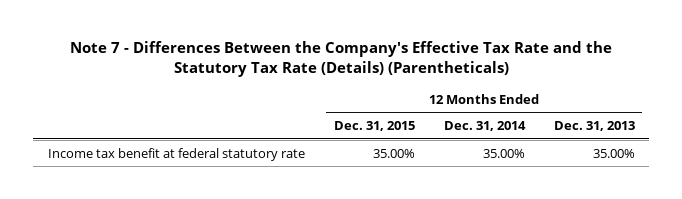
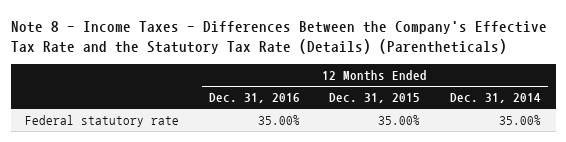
- Note 7 - Differences Between the Company's Effective Tax Rate and the Statutory Tax Rate (Details) (Parentheticals)
+ Note 8 - Income Taxes - Differences Between the Company's Effective Tax Rate and the Statutory Tax Rate (Details) (Parentheticals)
- | 12 Months Ended Dec. 31, 2015 | 12 Months Ended Dec. 31, 2014 | 12 Months Ended Dec. 31, 2013
+ | 12 Months Ended Dec. 31, 2016 | 12 Months Ended Dec. 31, 2015 | 12 Months Ended Dec. 31, 2014
- Income tax benefit at federal statutory rate | 35.00% | 35.00% | 35.00%
+ Federal statutory rate | 35.00% | 35.00% | 35.00%

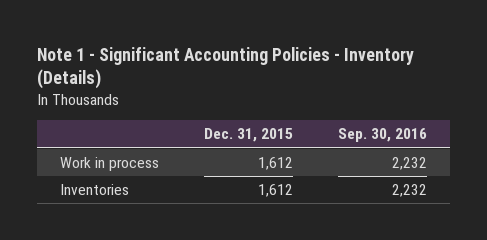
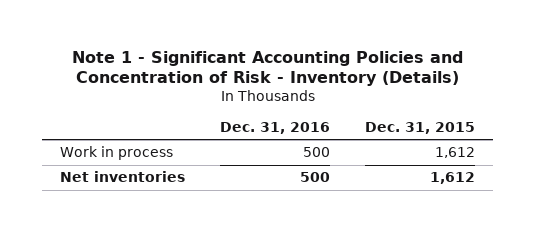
- Note 1 - Significant Accounting Policies - Inventory (Details)
+ Note 1 - Significant Accounting Policies and Concentration of Risk - Inventory (Details)
- | Dec. 31, 2015 | Sep. 30, 2016
+ | Dec. 31, 2016 | Dec. 31, 2015
- Inventories | 1,612 | 2,232
+ Net inventories | 500 | 1,612

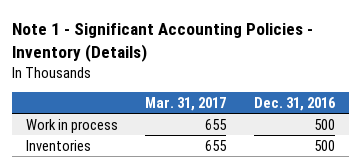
- Note 1 - Significant Accounting Policies and Concentration of Risk - Inventory (Details)
+ Note 1 - Significant Accounting Policies - Inventory (Details)
- | Dec. 31, 2016 | Dec. 31, 2015
+ | Mar. 31, 2017 | Dec. 31, 2016
- Net inventories | 500 | 1,612
+ Inventories | 655 | 500

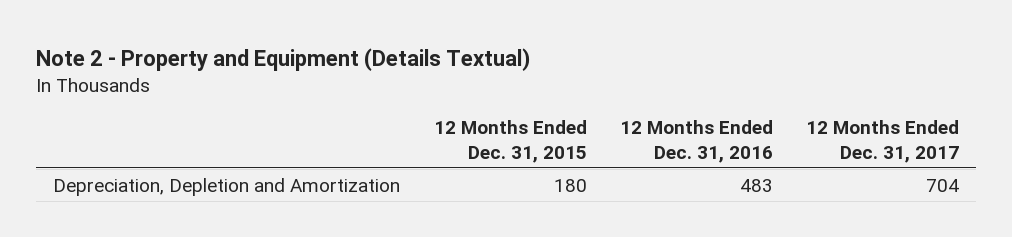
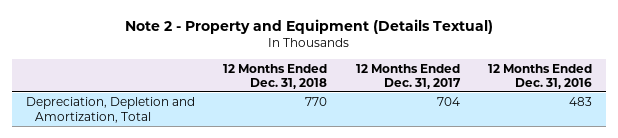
- | 12 Months Ended Dec. 31, 2015 | 12 Months Ended Dec. 31, 2016 | 12 Months Ended Dec. 31, 2017
+ | 12 Months Ended Dec. 31, 2018 | 12 Months Ended Dec. 31, 2017 | 12 Months Ended Dec. 31, 2016
- Depreciation, Depletion and Amortization | 180 | 483 | 704
+ Depreciation, Depletion and Amortization, Total | 770 | 704 | 483

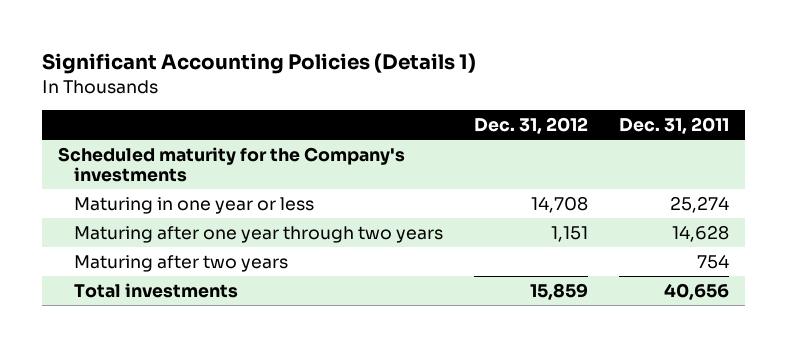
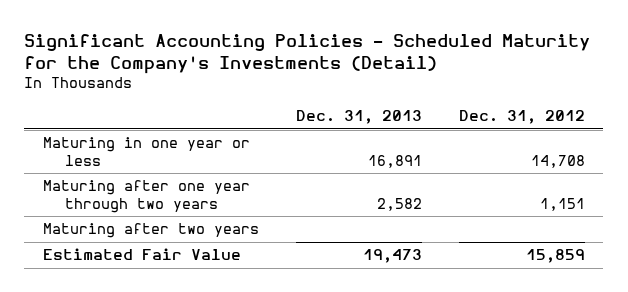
- Significant Accounting Policies (Details 1)
+ Significant Accounting Policies - Scheduled Maturity for the Company's Investments (Detail)
- | Dec. 31, 2012 | Dec. 31, 2011
+ | Dec. 31, 2013 | Dec. 31, 2012
- Scheduled maturity for the Company's investments
- Total investments | 15,859 | 40,656
+ Estimated Fair Value | 19,473 | 15,859

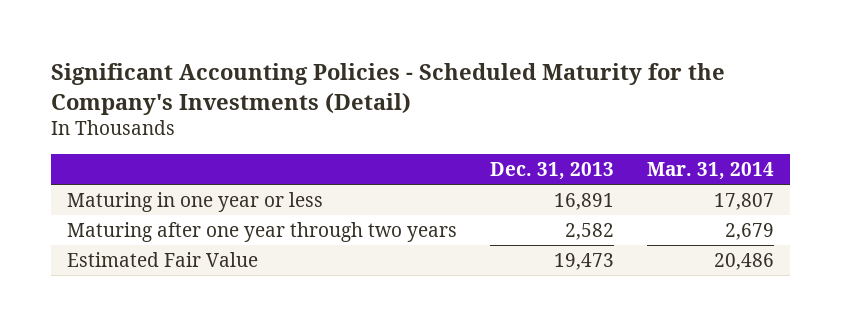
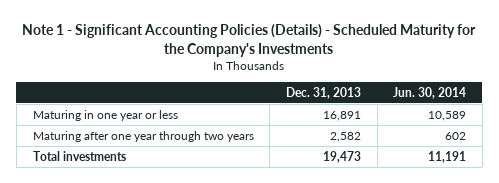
- Significant Accounting Policies - Scheduled Maturity for the Company's Investments (Detail)
+ Note 1 - Significant Accounting Policies (Details) - Scheduled Maturity for the Company's Investments
- | Dec. 31, 2013 | Mar. 31, 2014
+ | Dec. 31, 2013 | Jun. 30, 2014
- Estimated Fair Value | 19,473 | 20,486
+ Total investments | 19,473 | 11,191

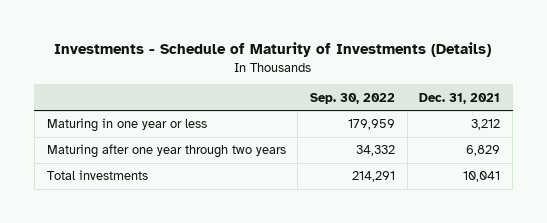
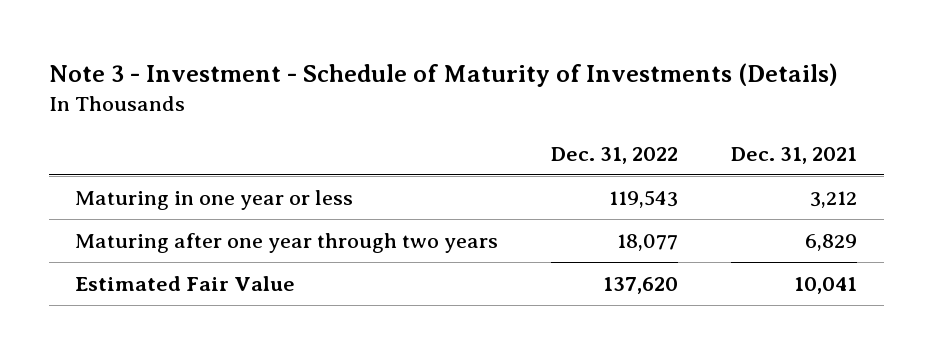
- Investments - Schedule of Maturity of Investments (Details)
+ Note 3 - Investment - Schedule of Maturity of Investments (Details)
- | Sep. 30, 2022 | Dec. 31, 2021
+ | Dec. 31, 2022 | Dec. 31, 2021
- Total investments | 214,291 | 10,041
+ Estimated Fair Value | 137,620 | 10,041

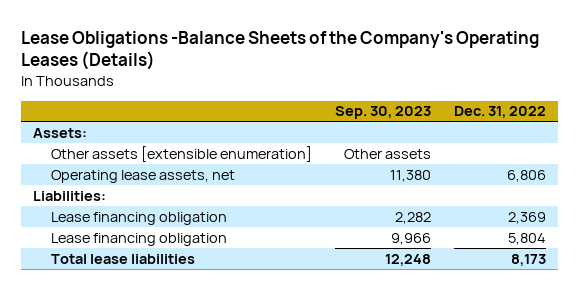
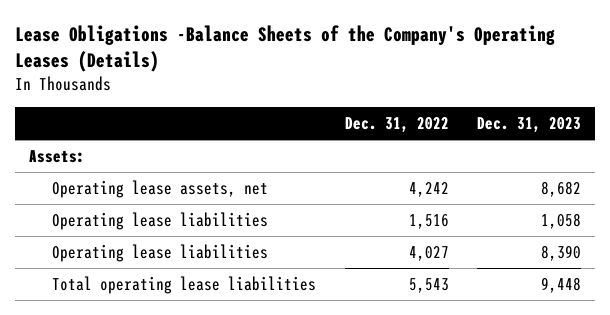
- | Sep. 30, 2023 | Dec. 31, 2022
+ | Dec. 31, 2022 | Dec. 31, 2023
- Other assets [extensible enumeration] | Other assets |
- Operating lease assets, net | 11,380 | 6,806
- Liabilities:
- Lease financing obligation | 2,282 | 2,369
- Lease financing obligation | 9,966 | 5,804
- Total lease liabilities | 12,248 | 8,173
+ Operating lease assets, net | 4,242 | 8,682
+ Operating lease liabilities | 1,516 | 1,058
+ Operating lease liabilities | 4,027 | 8,390
+ Total operating lease liabilities | 5,543 | 9,448

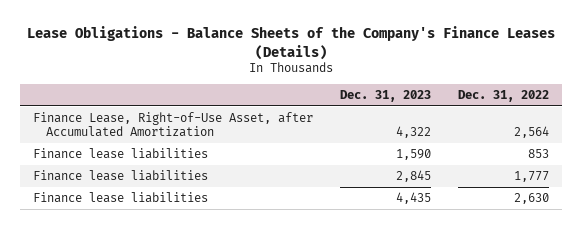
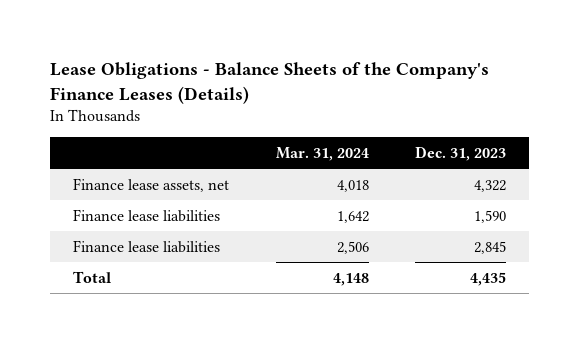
- | Dec. 31, 2023 | Dec. 31, 2022
+ | Mar. 31, 2024 | Dec. 31, 2023
- Finance Lease, Right-of-Use Asset, after Accumulated Amortization | 4,322 | 2,564
+ Finance lease assets, net | 4,018 | 4,322
- Finance lease liabilities | 4,435 | 2,630
+ Total | 4,148 | 4,435

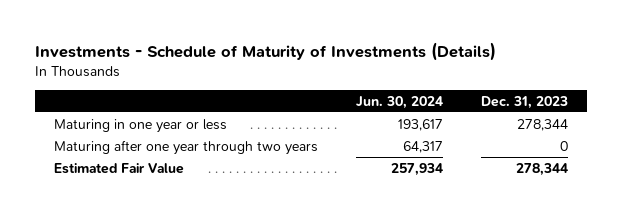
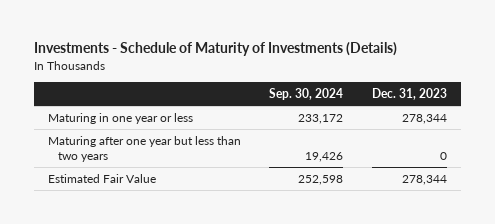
- | Jun. 30, 2024 | Dec. 31, 2023
+ | Sep. 30, 2024 | Dec. 31, 2023
- Maturing after one year through two years | 64,317 | 0
+ Maturing after one year but less than two years | 19,426 | 0

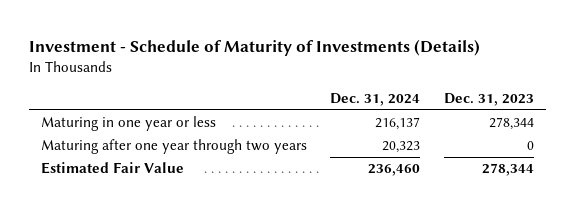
- Investments - Schedule of Maturity of Investments (Details)
+ Investment - Schedule of Maturity of Investments (Details)
- | Sep. 30, 2024 | Dec. 31, 2023
+ | Dec. 31, 2024 | Dec. 31, 2023
- Maturing after one year but less than two years | 19,426 | 0
+ Maturing after one year through two years | 20,323 | 0

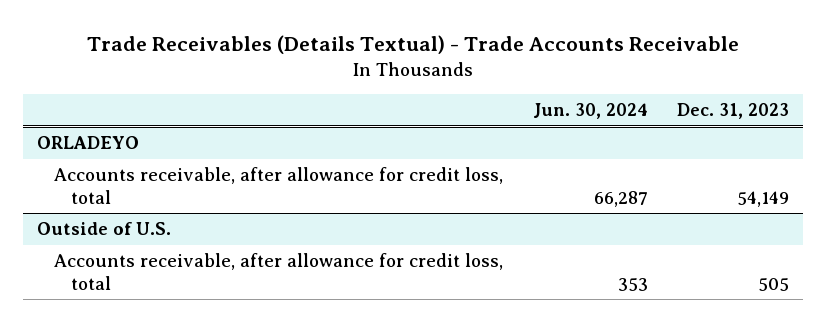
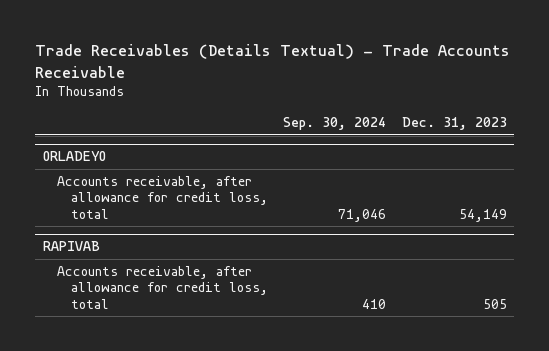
- | Jun. 30, 2024 | Dec. 31, 2023
+ | Sep. 30, 2024 | Dec. 31, 2023
- Outside of U.S.
+ RAPIVAB

